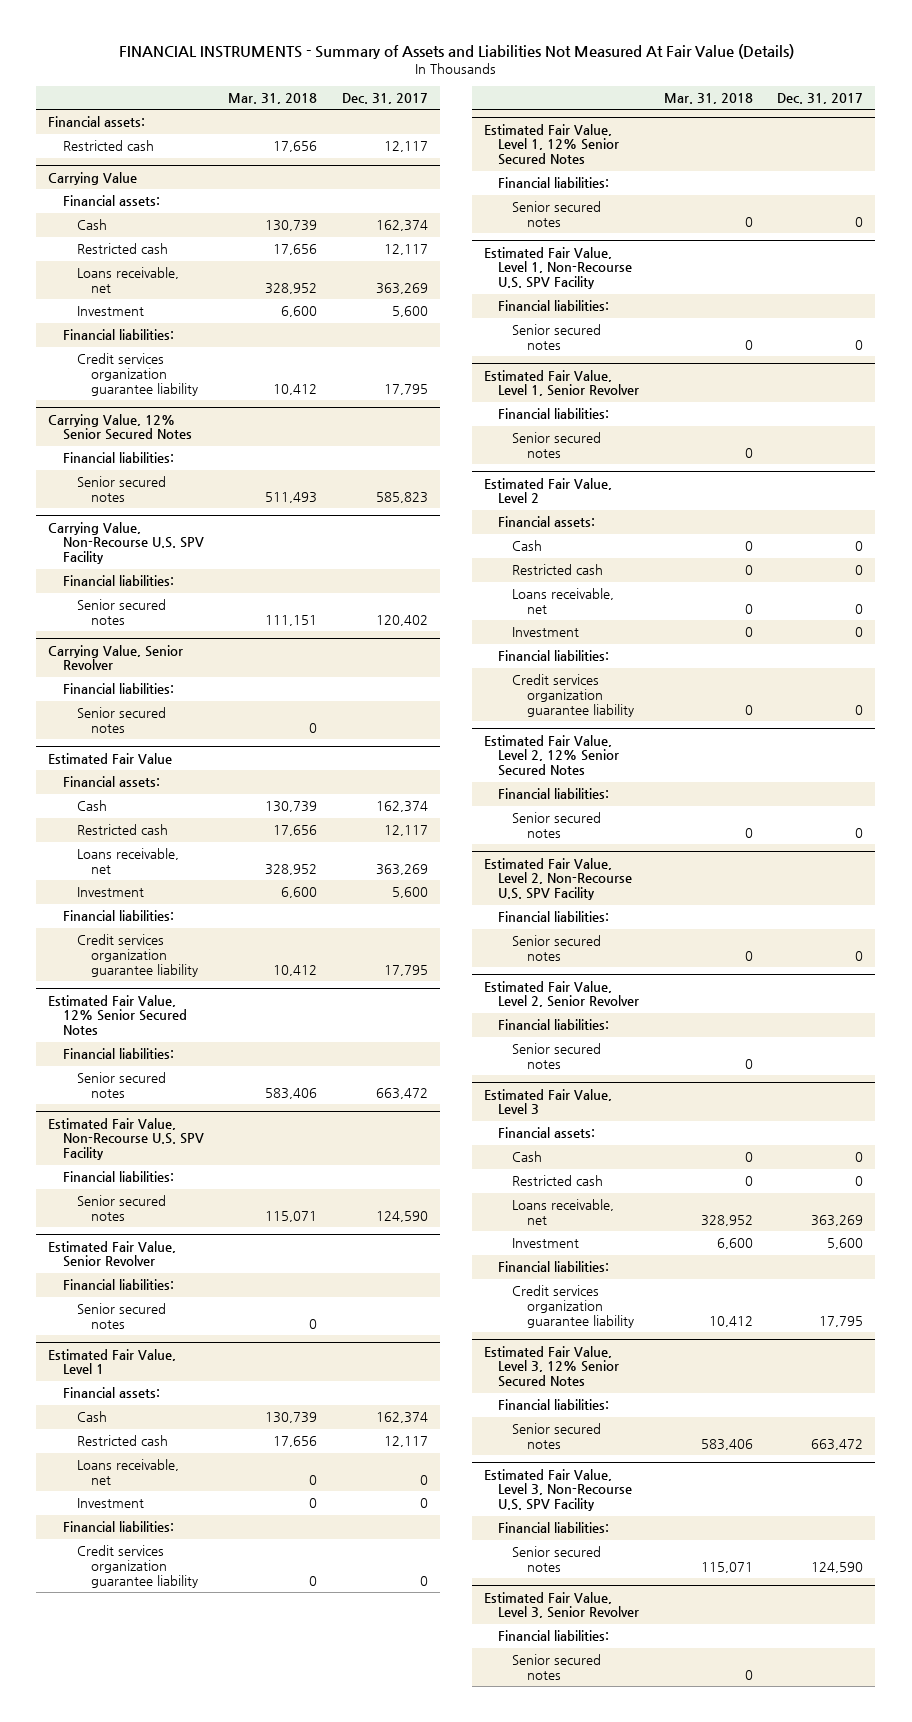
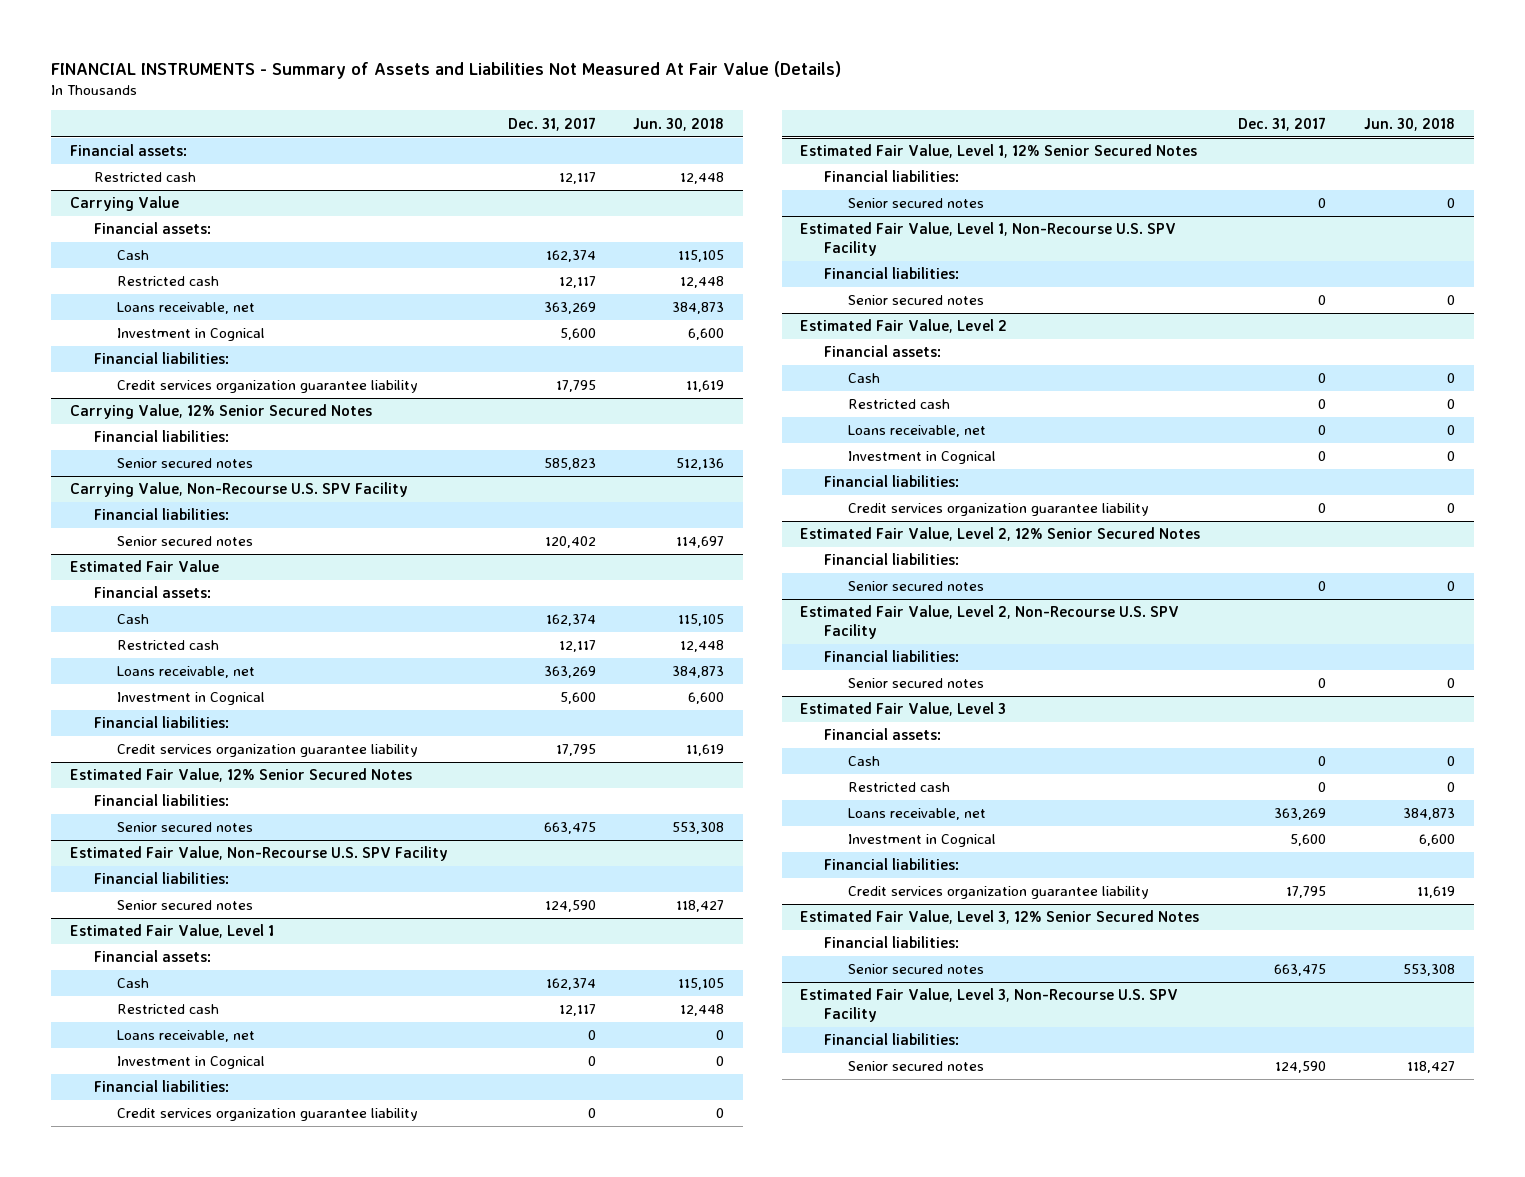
- | Mar. 31, 2018 | Dec. 31, 2017
+ | Dec. 31, 2017 | Jun. 30, 2018
@ Carrying Value
- Investment | 6,600 | 5,600
+ Investment in Cognical | 5,600 | 6,600
- Carrying Value, Senior Revolver
- Financial liabilities:
- Senior secured notes | 0 |
@ Estimated Fair Value
- Investment | 6,600 | 5,600
+ Investment in Cognical | 5,600 | 6,600
@ Estimated Fair Value, 12% Senior Secured Notes
- Senior secured notes | 583,406 | 663,472
+ Senior secured notes | 663,475 | 553,308
- Estimated Fair Value, Senior Revolver
- Financial liabilities:
- Senior secured notes | 0 |
@ Estimated Fair Value, Level 1
- Investment | 0 | 0
+ Investment in Cognical | 0 | 0
- Estimated Fair Value, Level 1, Senior Revolver
- Financial liabilities:
- Senior secured notes | 0 |
@ Estimated Fair Value, Level 2
- Investment | 0 | 0
+ Investment in Cognical | 0 | 0
- Estimated Fair Value, Level 2, Senior Revolver
- Financial liabilities:
- Senior secured notes | 0 |
@ Estimated Fair Value, Level 3
- Investment | 6,600 | 5,600
+ Investment in Cognical | 5,600 | 6,600
@ Estimated Fair Value, Level 3, 12% Senior Secured Notes
- Senior secured notes | 583,406 | 663,472
+ Senior secured notes | 663,475 | 553,308
- Estimated Fair Value, Level 3, Senior Revolver
- Financial liabilities:
- Senior secured notes | 0 |

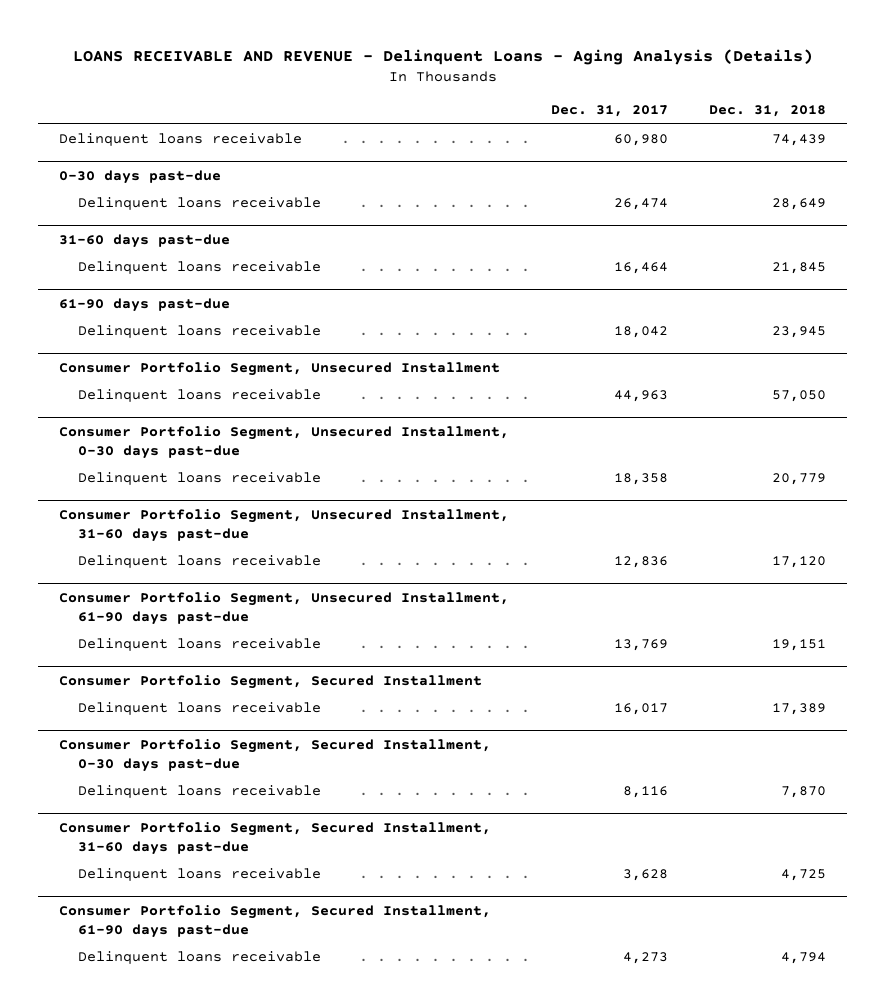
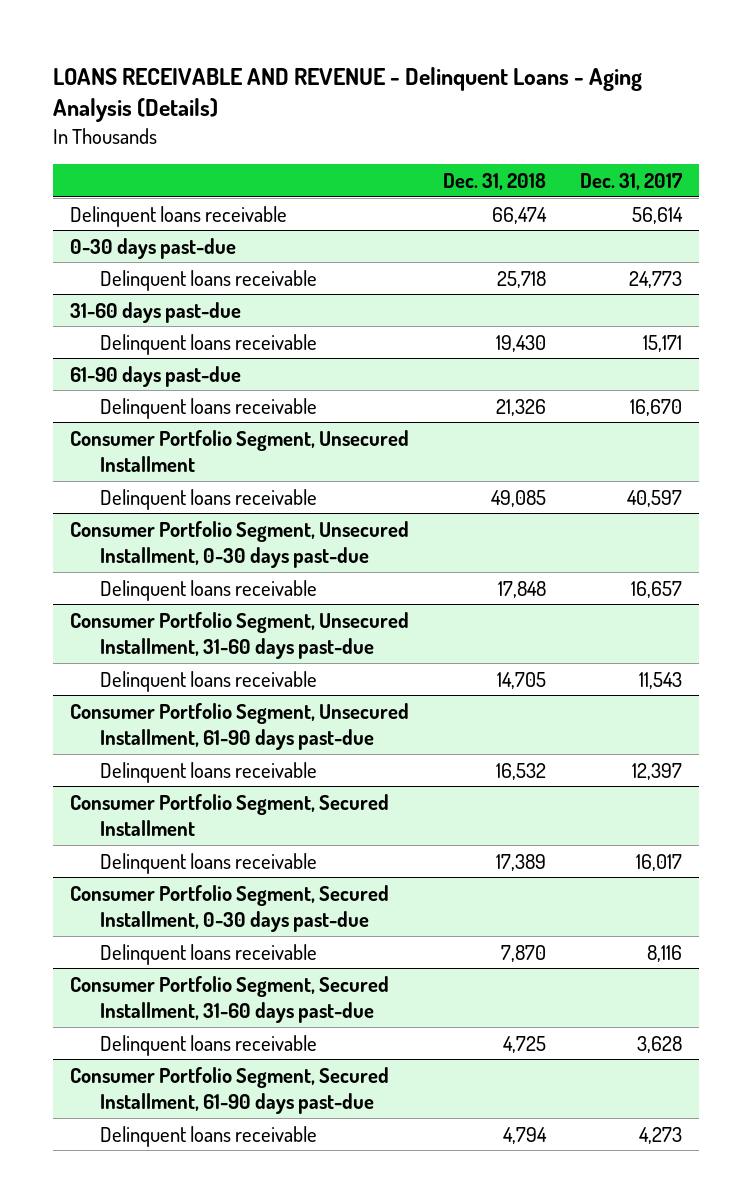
- | Dec. 31, 2017 | Dec. 31, 2018
+ | Dec. 31, 2018 | Dec. 31, 2017
- Delinquent loans receivable | 60,980 | 74,439
+ Delinquent loans receivable | 66,474 | 56,614
@ 0-30 days past-due
- Delinquent loans receivable | 26,474 | 28,649
+ Delinquent loans receivable | 25,718 | 24,773
@ 31-60 days past-due
- Delinquent loans receivable | 16,464 | 21,845
+ Delinquent loans receivable | 19,430 | 15,171
@ 61-90 days past-due
- Delinquent loans receivable | 18,042 | 23,945
+ Delinquent loans receivable | 21,326 | 16,670
@ Consumer Portfolio Segment, Unsecured Installment
- Delinquent loans receivable | 44,963 | 57,050
+ Delinquent loans receivable | 49,085 | 40,597
@ Consumer Portfolio Segment, Unsecured Installment, 0-30 days past-due
- Delinquent loans receivable | 18,358 | 20,779
+ Delinquent loans receivable | 17,848 | 16,657
@ Consumer Portfolio Segment, Unsecured Installment, 31-60 days past-due
- Delinquent loans receivable | 12,836 | 17,120
+ Delinquent loans receivable | 14,705 | 11,543
@ Consumer Portfolio Segment, Unsecured Installment, 61-90 days past-due
- Delinquent loans receivable | 13,769 | 19,151
+ Delinquent loans receivable | 16,532 | 12,397

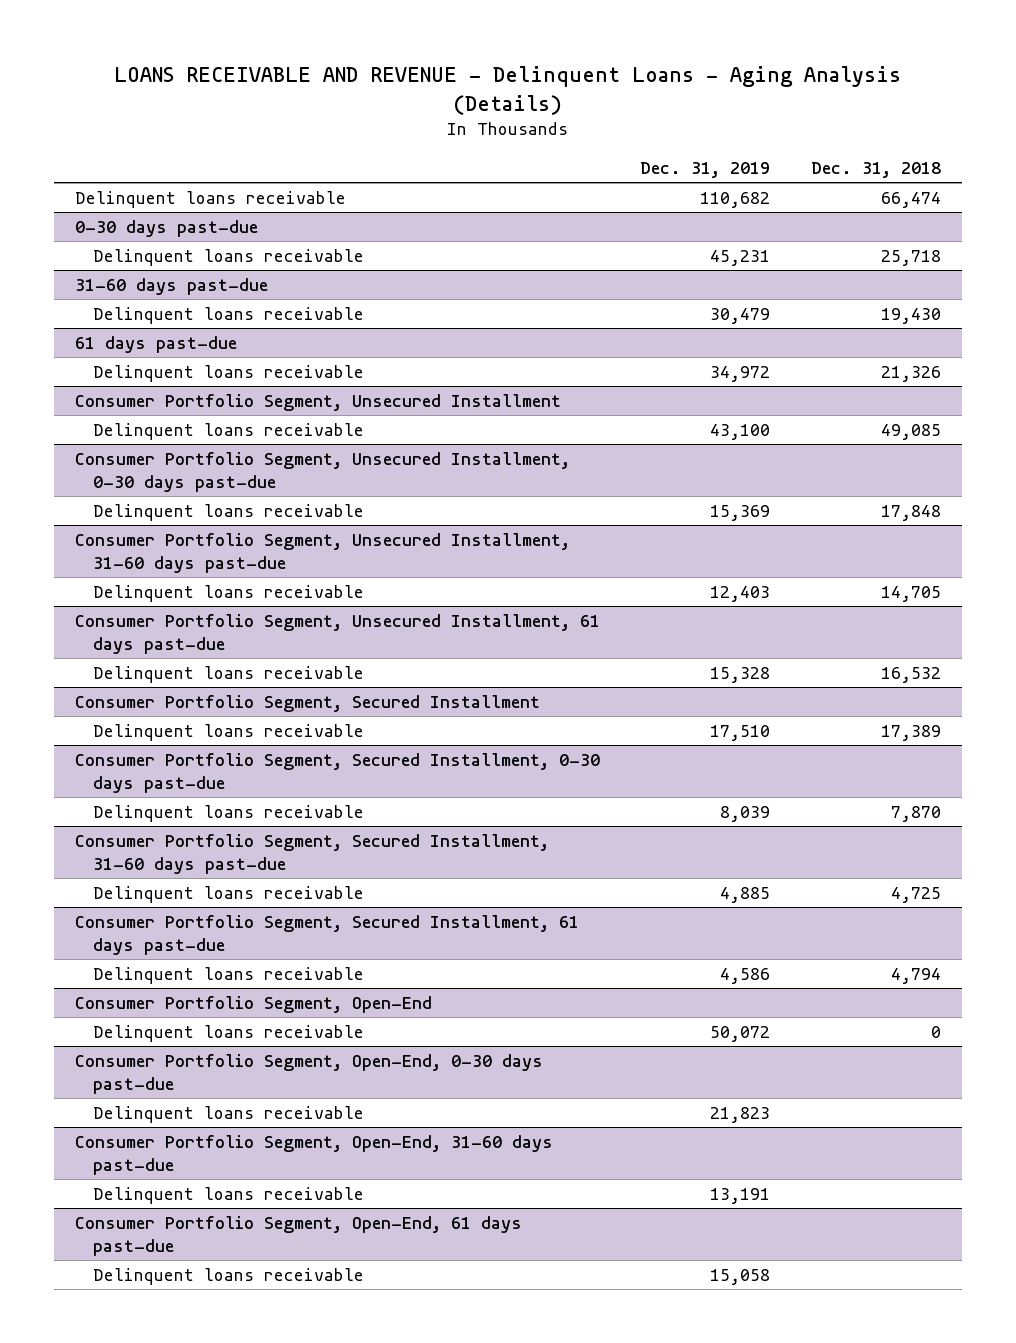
- | Dec. 31, 2018 | Dec. 31, 2017
+ | Dec. 31, 2019 | Dec. 31, 2018
- 61-90 days past-due
+ 61 days past-due
- Consumer Portfolio Segment, Unsecured Installment, 61-90 days past-due
+ Consumer Portfolio Segment, Unsecured Installment, 61 days past-due
- Consumer Portfolio Segment, Secured Installment, 61-90 days past-due
+ Consumer Portfolio Segment, Secured Installment, 61 days past-due
+ Consumer Portfolio Segment, Open-End
+ Delinquent loans receivable | 50,072 | 0
+ Consumer Portfolio Segment, Open-End, 0-30 days past-due
+ Delinquent loans receivable | 21,823 |
+ Consumer Portfolio Segment, Open-End, 31-60 days past-due
+ Delinquent loans receivable | 13,191 |
+ Consumer Portfolio Segment, Open-End, 61 days past-due
+ Delinquent loans receivable | 15,058 |

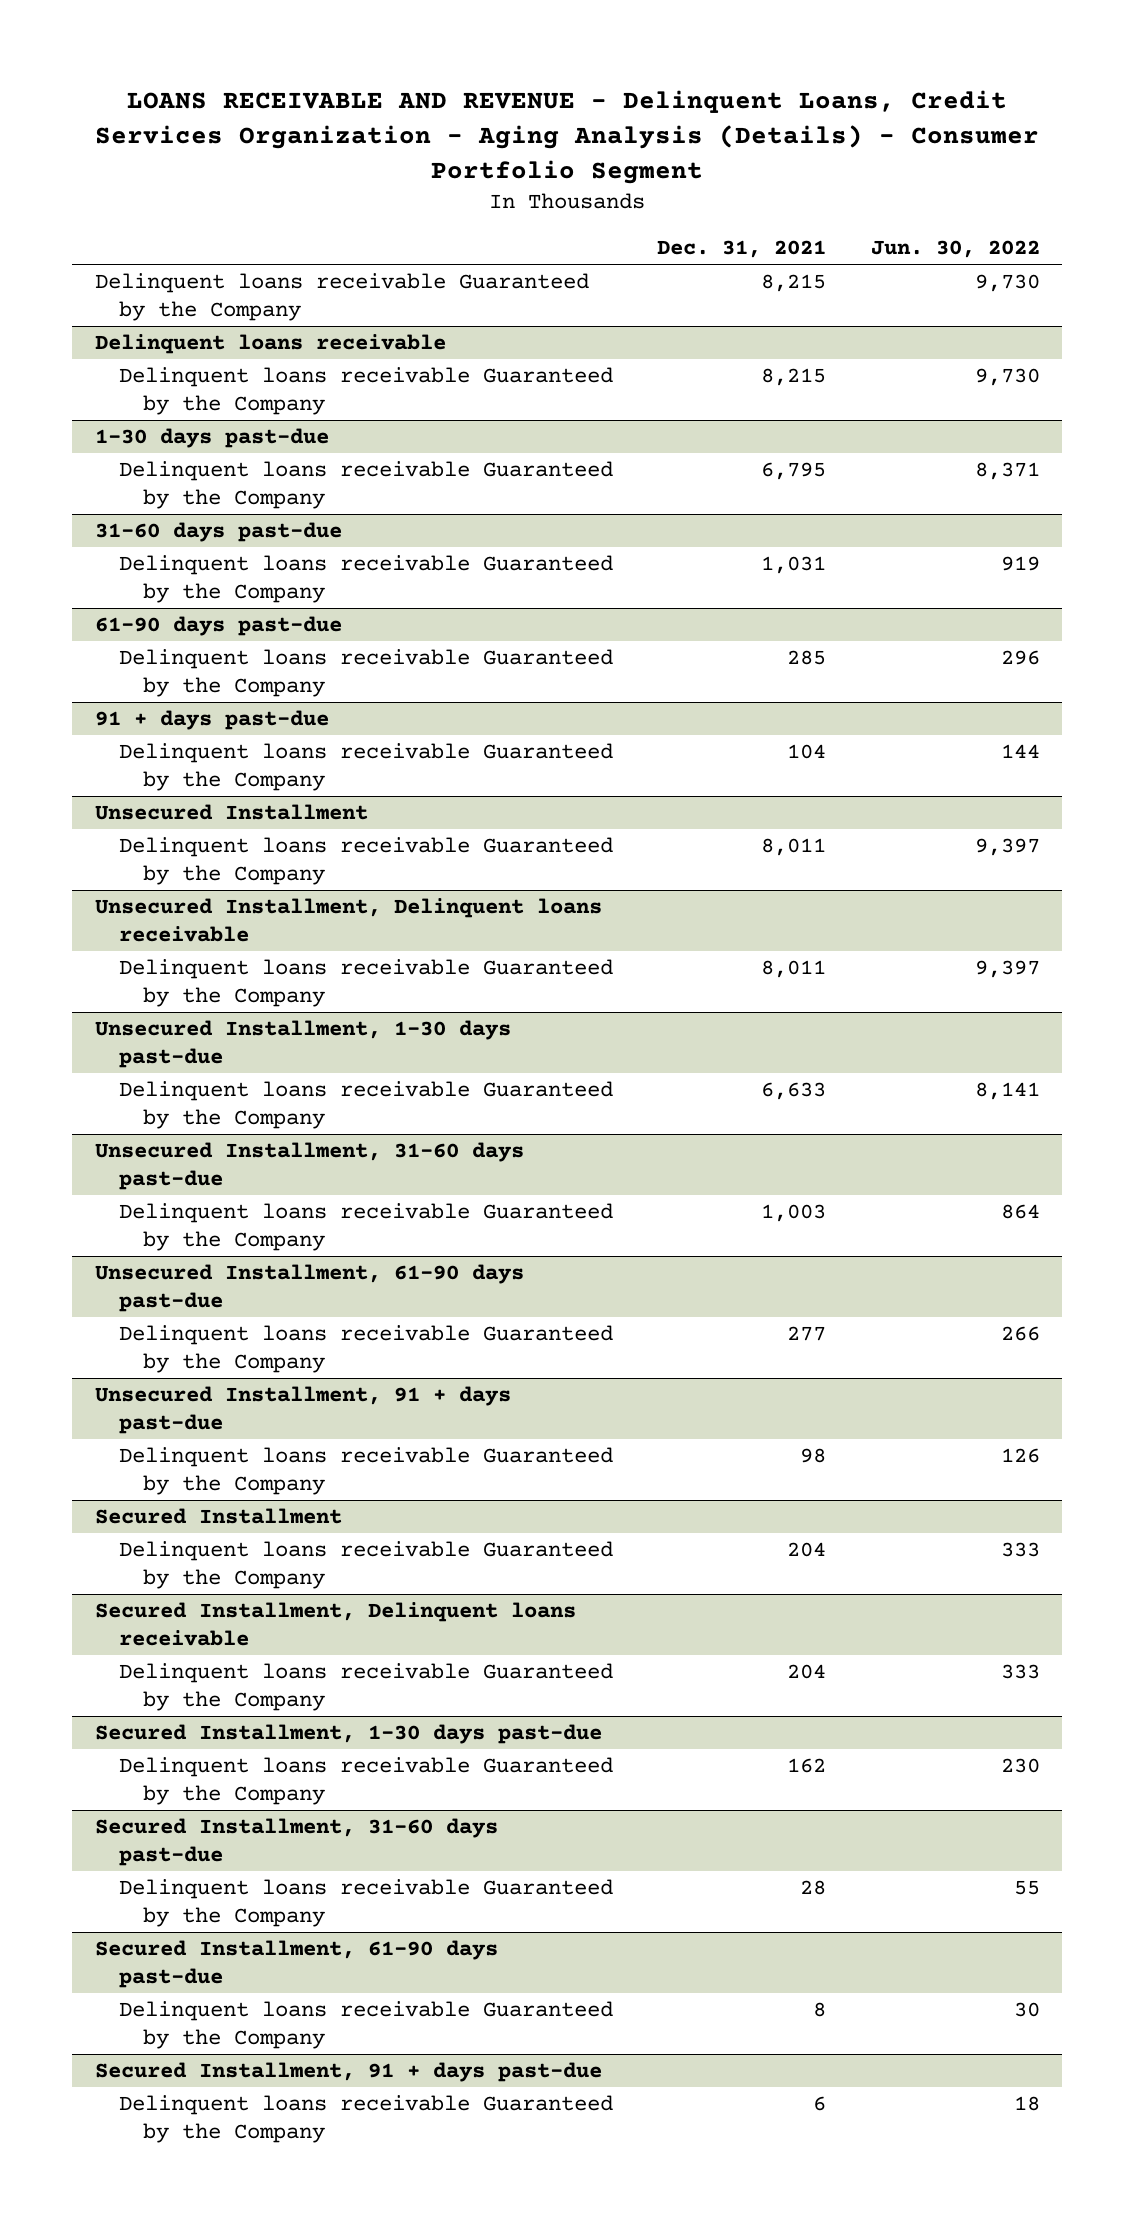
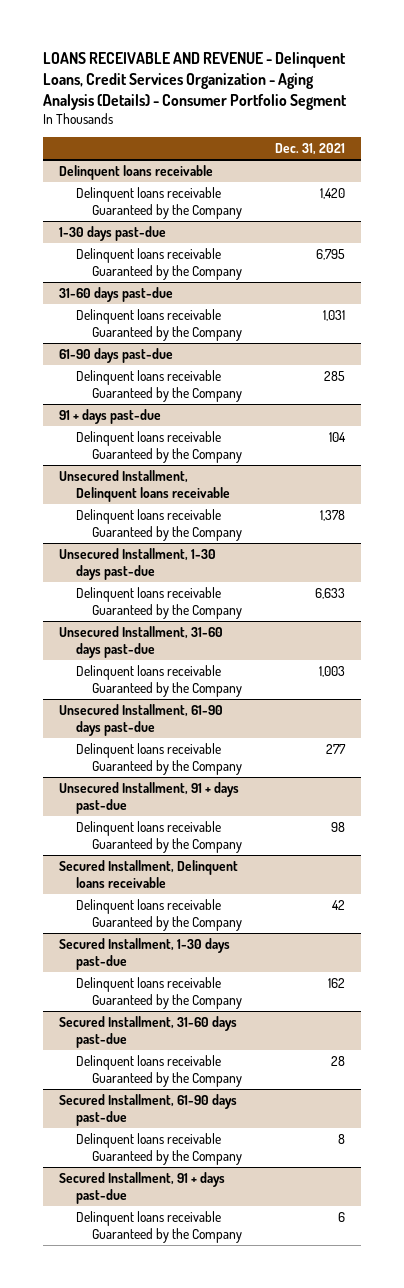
- | Dec. 31, 2021 | Jun. 30, 2022
+ | Dec. 31, 2021
- Delinquent loans receivable Guaranteed by the Company | 8,215 | 9,730
@ Delinquent loans receivable
- Delinquent loans receivable Guaranteed by the Company | 8,215 | 9,730
+ Delinquent loans receivable Guaranteed by the Company | 1,420
- Unsecured Installment
- Delinquent loans receivable Guaranteed by the Company | 8,011 | 9,397
@ Unsecured Installment, Delinquent loans receivable
- Delinquent loans receivable Guaranteed by the Company | 8,011 | 9,397
+ Delinquent loans receivable Guaranteed by the Company | 1,378
- Secured Installment
- Delinquent loans receivable Guaranteed by the Company | 204 | 333
@ Secured Installment, Delinquent loans receivable
- Delinquent loans receivable Guaranteed by the Company | 204 | 333
+ Delinquent loans receivable Guaranteed by the Company | 42

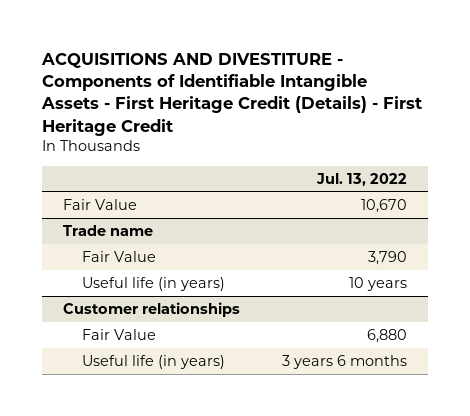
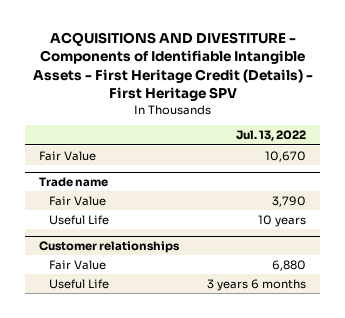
- ACQUISITIONS AND DIVESTITURE - Components of Identifiable Intangible Assets - First Heritage Credit (Details) - First Heritage Credit
+ ACQUISITIONS AND DIVESTITURE - Components of Identifiable Intangible Assets - First Heritage Credit (Details) - First Heritage SPV
@ Trade name
- Useful life (in years) | 10 years
+ Useful Life | 10 years
@ Customer relationships
- Useful life (in years) | 3 years 6 months
+ Useful Life | 3 years 6 months

